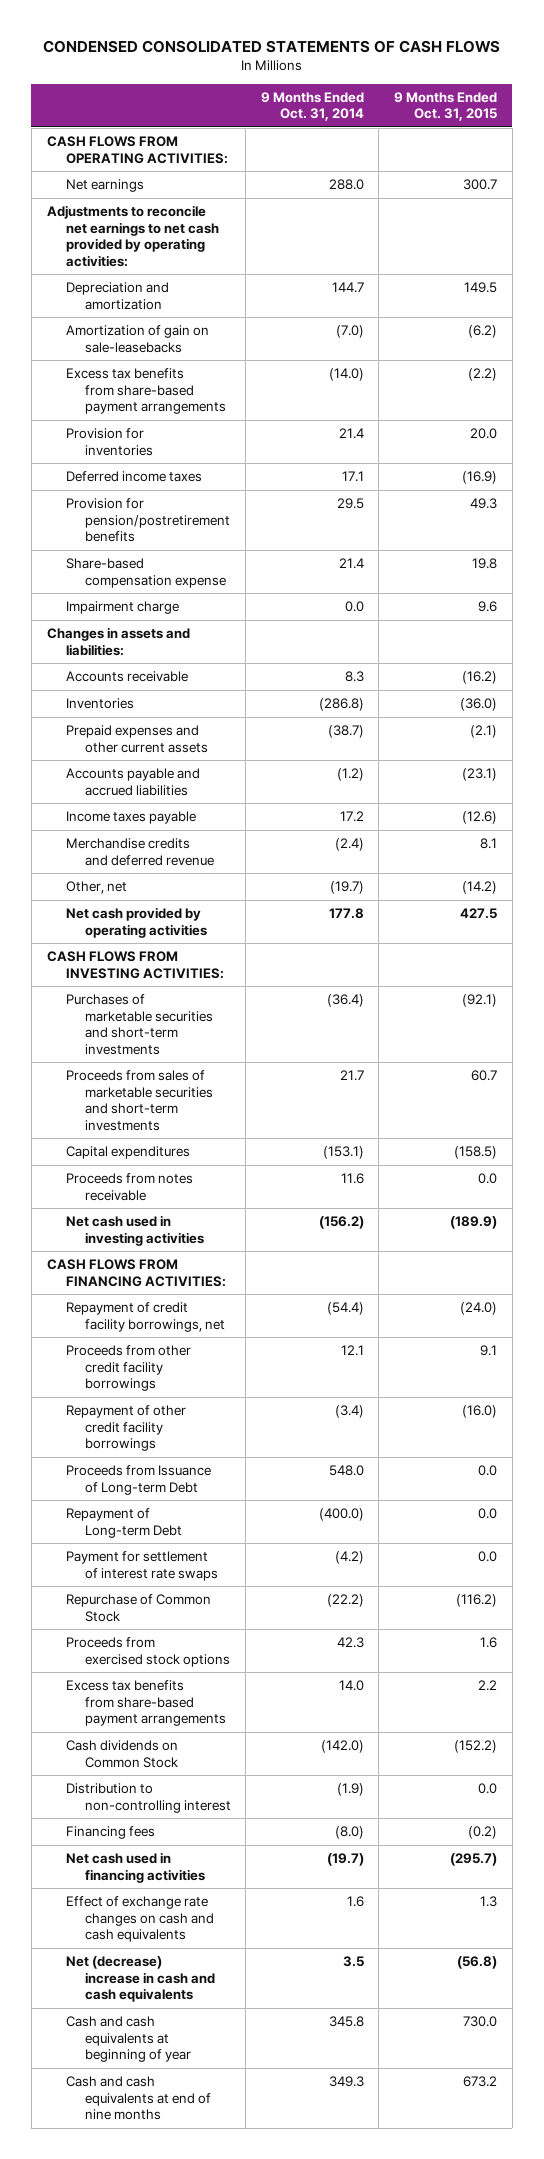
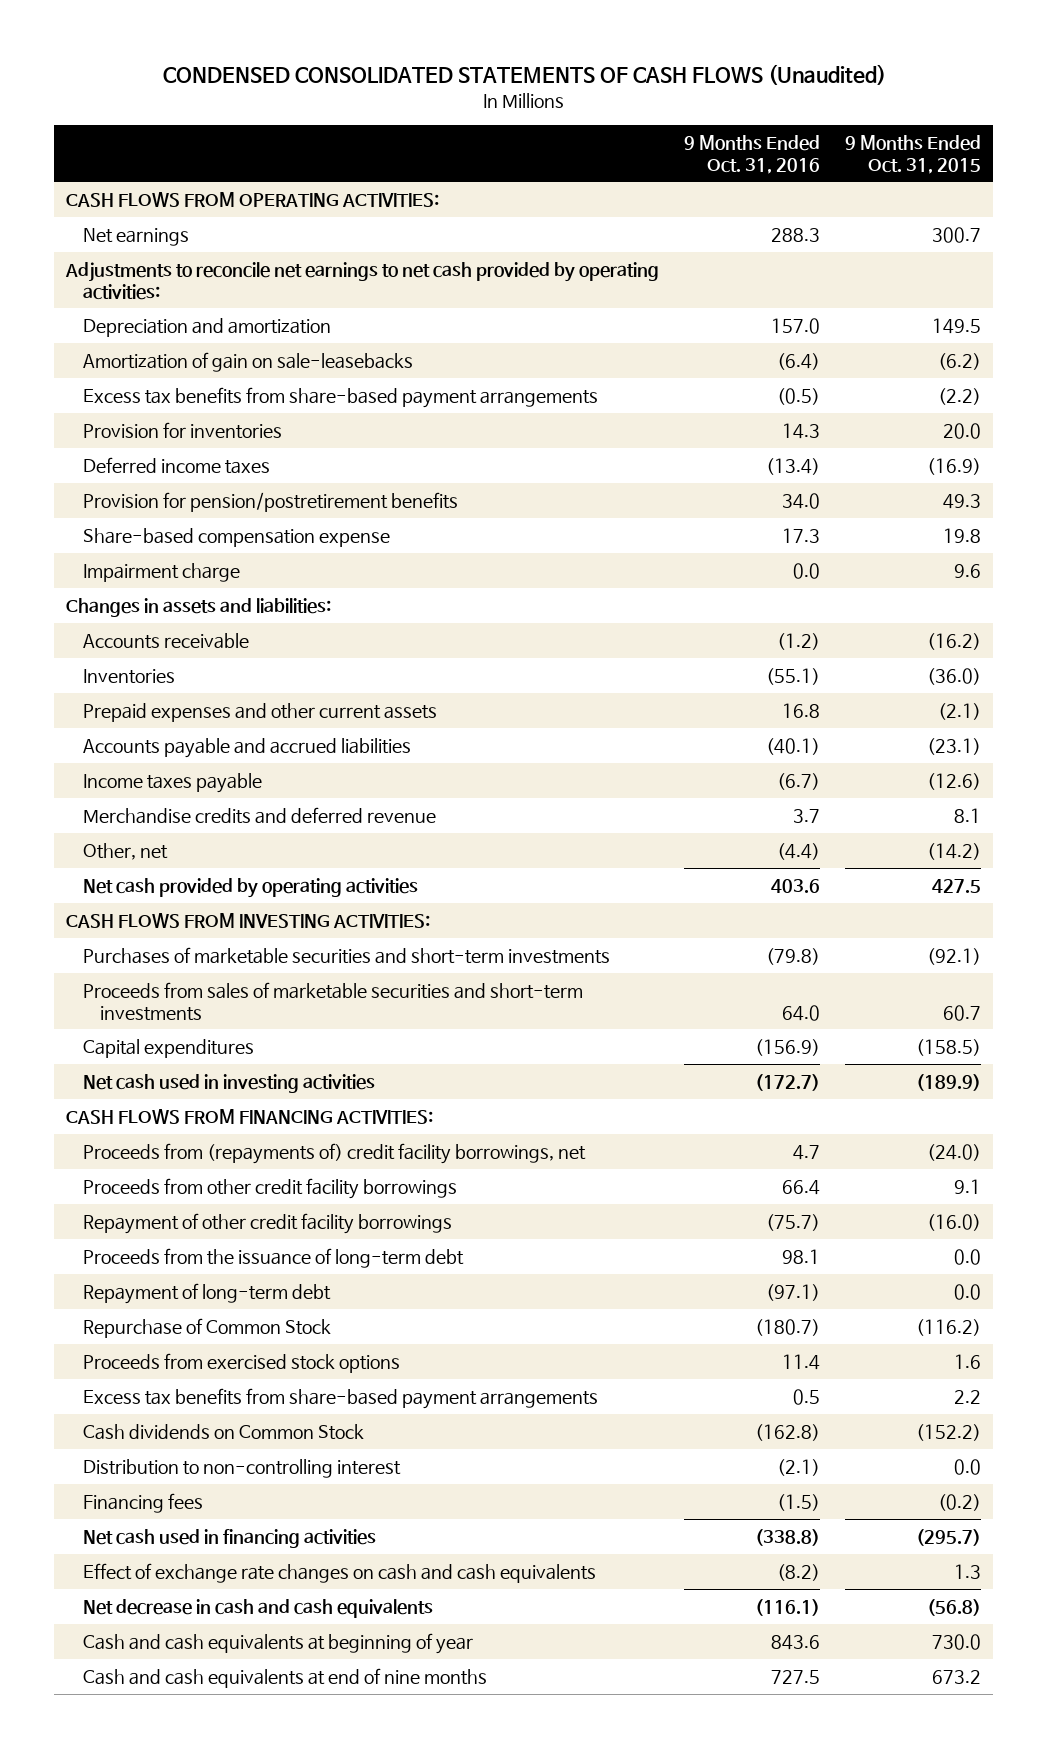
- CONDENSED CONSOLIDATED STATEMENTS OF CASH FLOWS
+ CONDENSED CONSOLIDATED STATEMENTS OF CASH FLOWS (Unaudited)
- | 9 Months Ended Oct. 31, 2014 | 9 Months Ended Oct. 31, 2015
+ | 9 Months Ended Oct. 31, 2016 | 9 Months Ended Oct. 31, 2015
- Proceeds from notes receivable | 11.6 | 0.0
- Repayment of credit facility borrowings, net | (54.4) | (24.0)
+ Proceeds from (repayments of) credit facility borrowings, net | 4.7 | (24.0)
- Proceeds from Issuance of Long-term Debt | 548.0 | 0.0
- Repayment of Long-term Debt | (400.0) | 0.0
- Payment for settlement of interest rate swaps | (4.2) | 0.0
+ Proceeds from the issuance of long-term debt | 98.1 | 0.0
+ Repayment of long-term debt | (97.1) | 0.0
- Net (decrease) increase in cash and cash equivalents | 3.5 | (56.8)
+ Net decrease in cash and cash equivalents | (116.1) | (56.8)

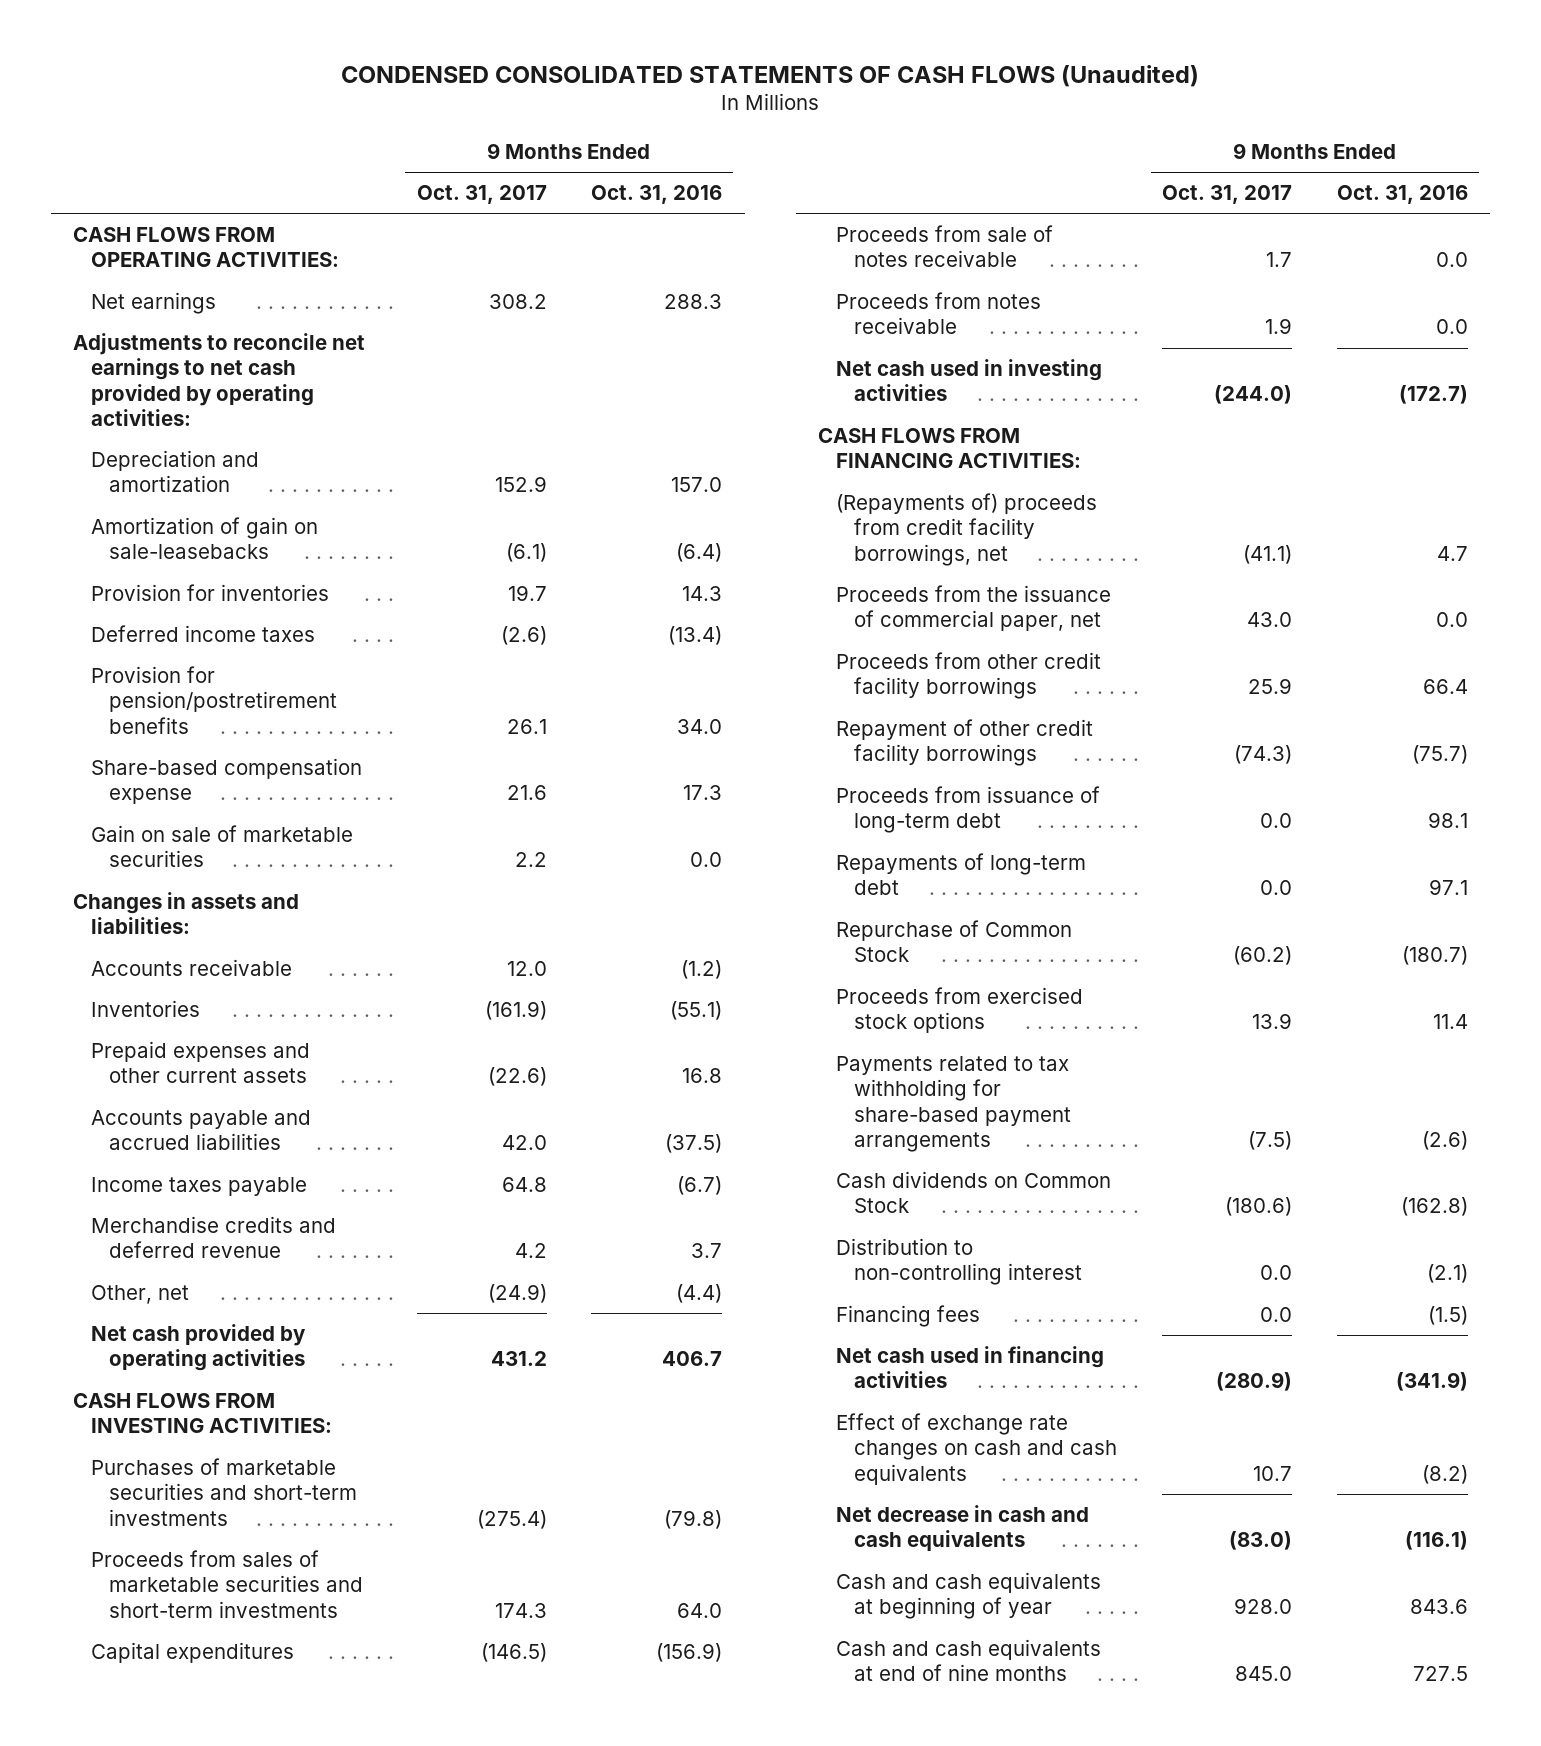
- | 9 Months Ended Oct. 31, 2016 | 9 Months Ended Oct. 31, 2015
+ | 9 Months Ended Oct. 31, 2017 | 9 Months Ended Oct. 31, 2016
- Excess tax benefits from share-based payment arrangements | (0.5) | (2.2)
- Impairment charge | 0.0 | 9.6
+ Gain on sale of marketable securities | 2.2 | 0.0
- Accounts payable and accrued liabilities | (40.1) | (23.1)
+ Accounts payable and accrued liabilities | 42.0 | (37.5)
- Net cash provided by operating activities | 403.6 | 427.5
+ Net cash provided by operating activities | 431.2 | 406.7
+ Proceeds from sale of notes receivable | 1.7 | 0.0
+ Proceeds from notes receivable | 1.9 | 0.0
- Proceeds from (repayments of) credit facility borrowings, net | 4.7 | (24.0)
+ (Repayments of) proceeds from credit facility borrowings, net | (41.1) | 4.7
+ Proceeds from the issuance of commercial paper, net | 43.0 | 0.0
- Proceeds from the issuance of long-term debt | 98.1 | 0.0
- Repayment of long-term debt | (97.1) | 0.0
+ Proceeds from issuance of long-term debt | 0.0 | 98.1
+ Repayments of long-term debt | 0.0 | 97.1
- Excess tax benefits from share-based payment arrangements | 0.5 | 2.2
+ Payments related to tax withholding for share-based payment arrangements | (7.5) | (2.6)
- Net cash used in financing activities | (338.8) | (295.7)
+ Net cash used in financing activities | (280.9) | (341.9)

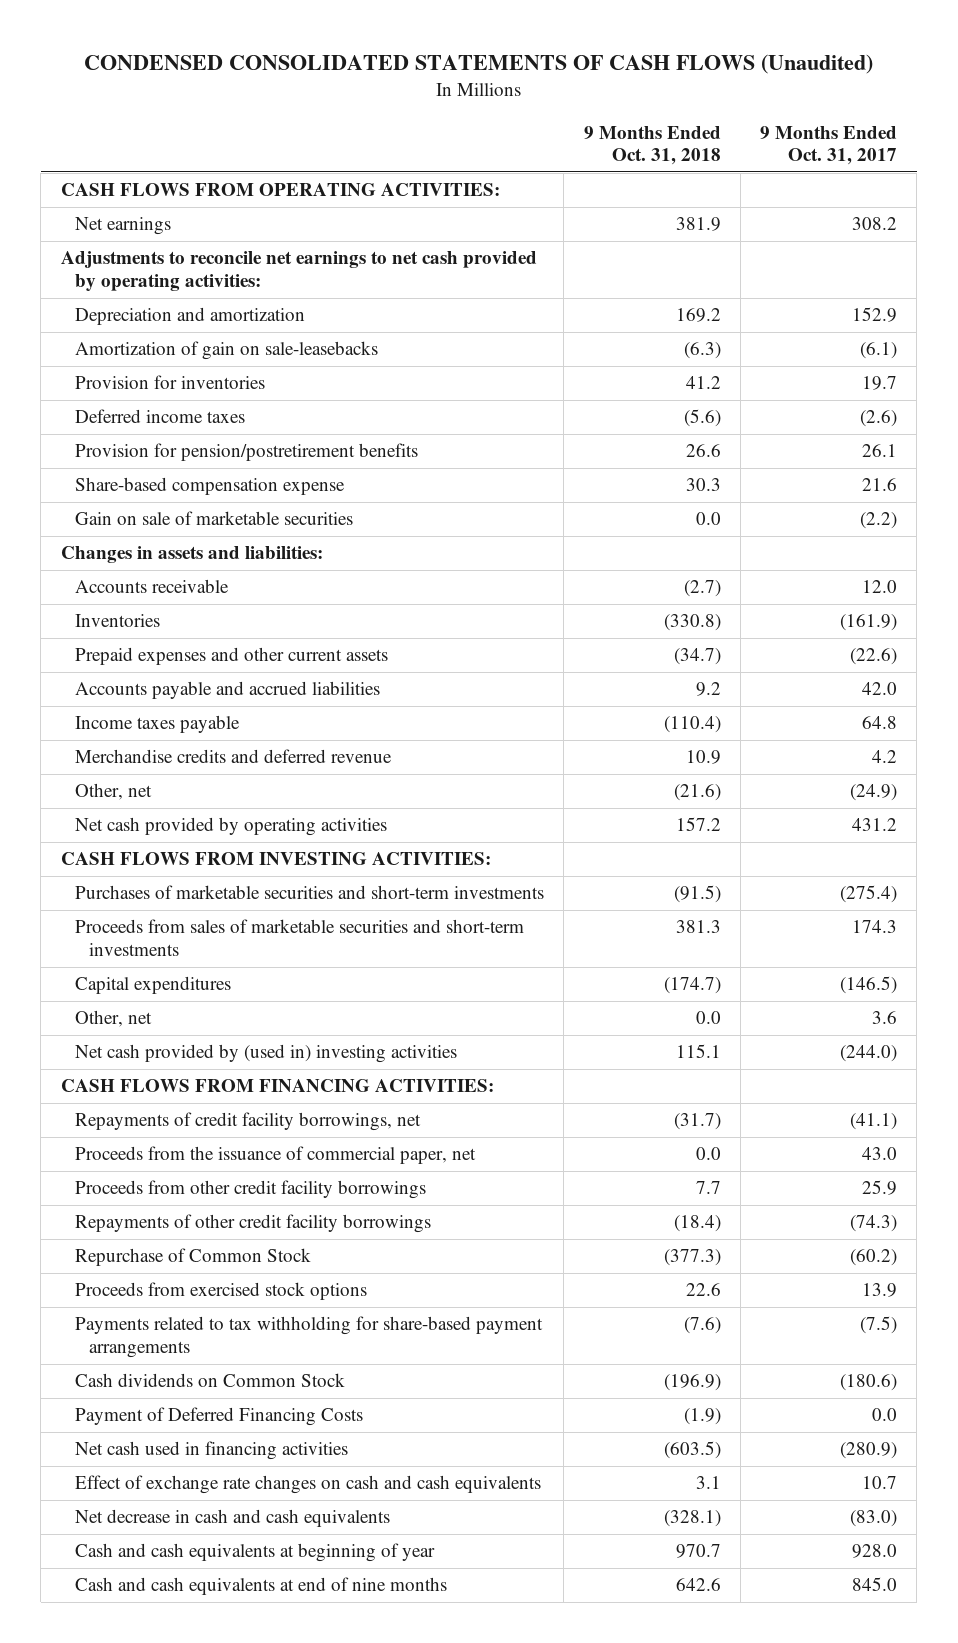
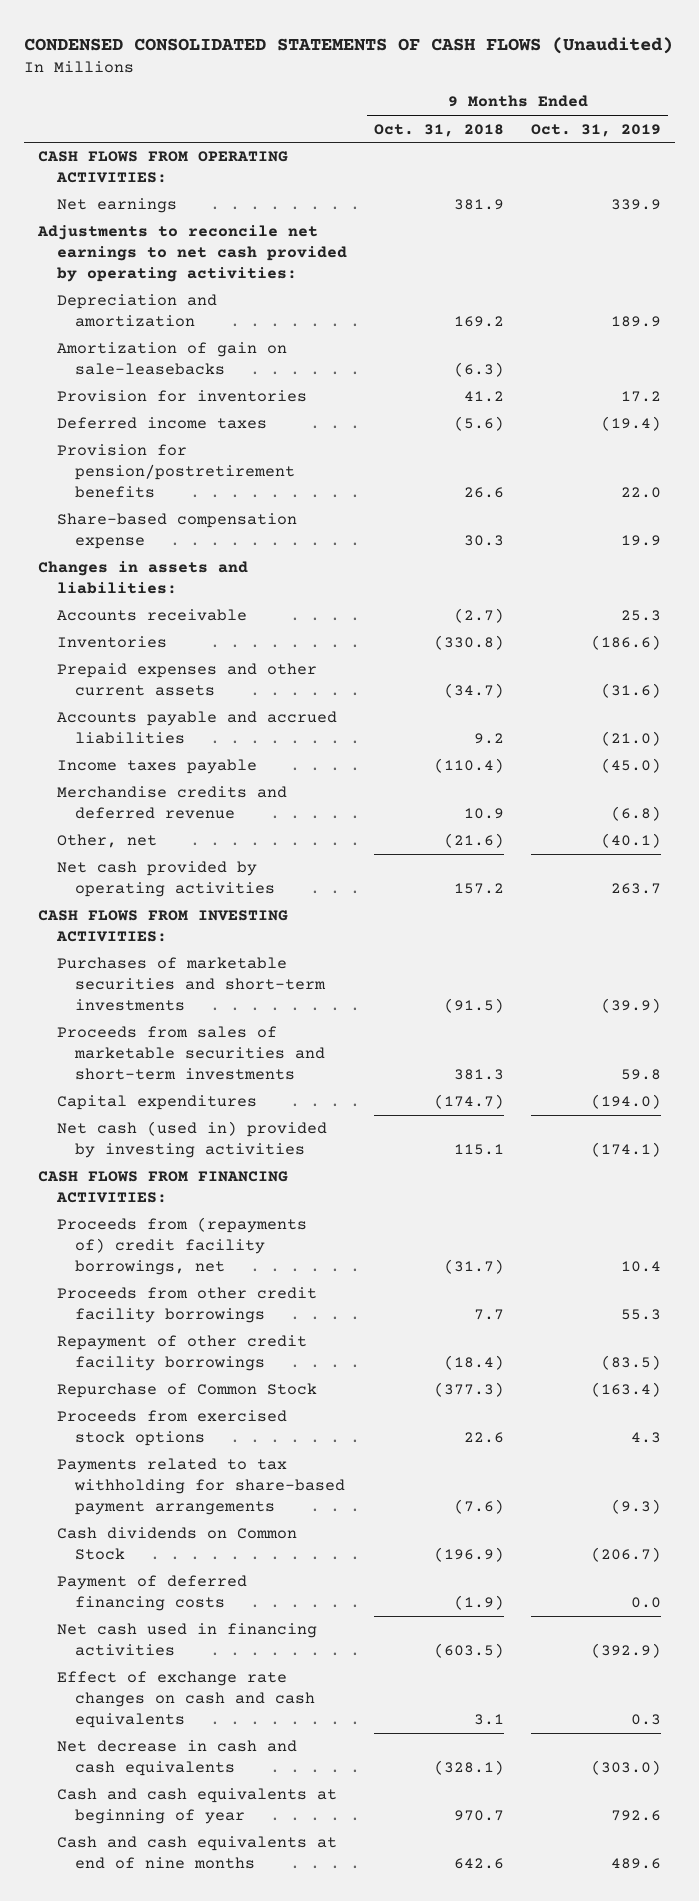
- | 9 Months Ended Oct. 31, 2018 | 9 Months Ended Oct. 31, 2017
+ | 9 Months Ended Oct. 31, 2018 | 9 Months Ended Oct. 31, 2019
- Gain on sale of marketable securities | 0.0 | (2.2)
- Other, net | 0.0 | 3.6
- Net cash provided by (used in) investing activities | 115.1 | (244.0)
+ Net cash (used in) provided by investing activities | 115.1 | (174.1)
- Repayments of credit facility borrowings, net | (31.7) | (41.1)
- Proceeds from the issuance of commercial paper, net | 0.0 | 43.0
+ Proceeds from (repayments of) credit facility borrowings, net | (31.7) | 10.4
- Repayments of other credit facility borrowings | (18.4) | (74.3)
+ Repayment of other credit facility borrowings | (18.4) | (83.5)
- Payment of Deferred Financing Costs | (1.9) | 0.0
+ Payment of deferred financing costs | (1.9) | 0.0

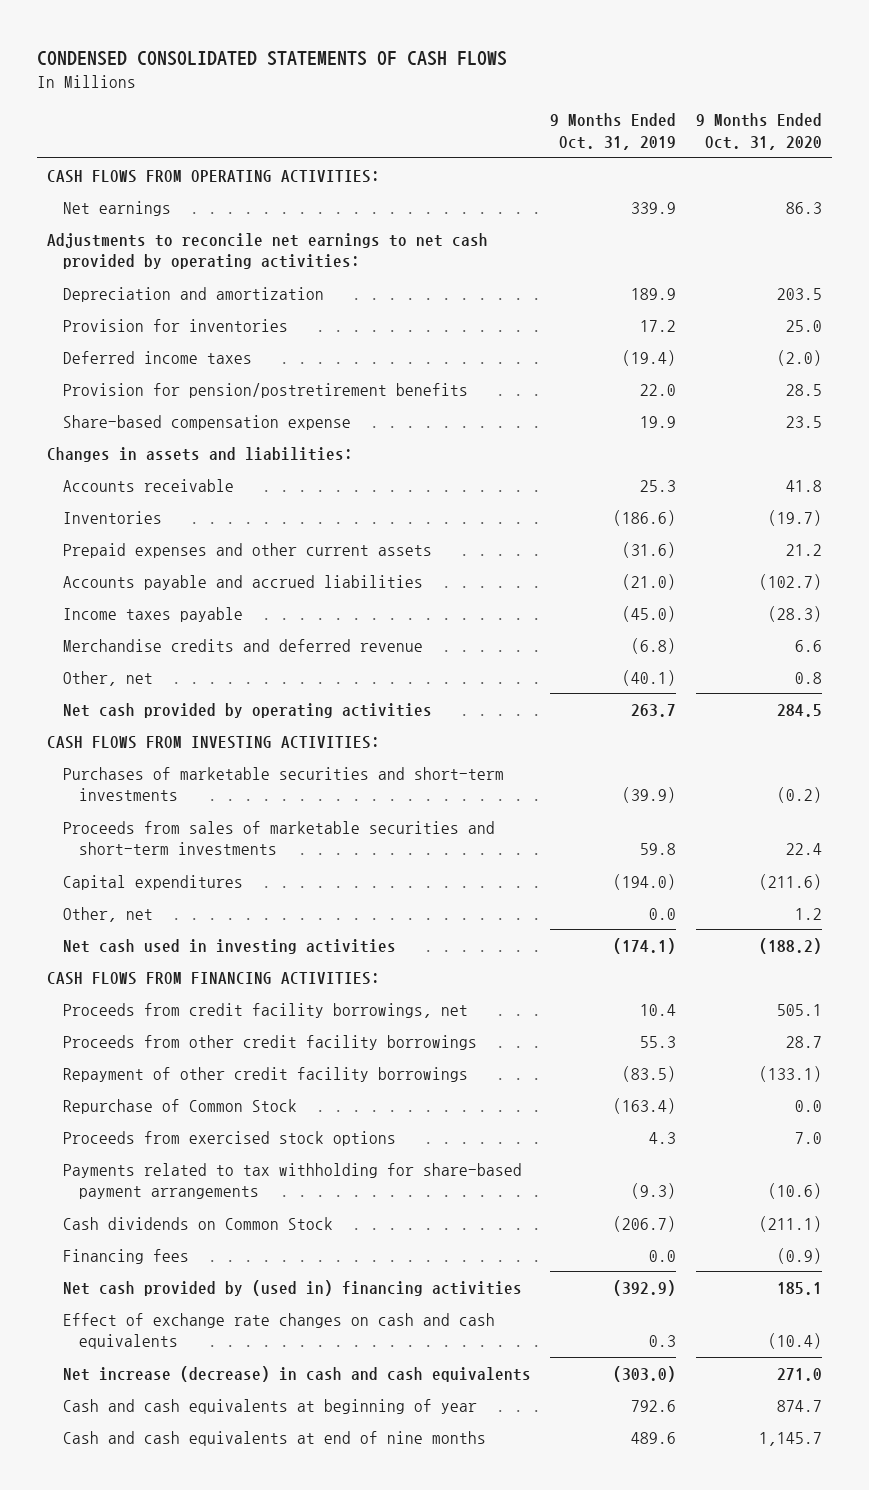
- CONDENSED CONSOLIDATED STATEMENTS OF CASH FLOWS (Unaudited)
+ CONDENSED CONSOLIDATED STATEMENTS OF CASH FLOWS
- | 9 Months Ended Oct. 31, 2018 | 9 Months Ended Oct. 31, 2019
+ | 9 Months Ended Oct. 31, 2019 | 9 Months Ended Oct. 31, 2020
- Amortization of gain on sale-leasebacks | (6.3) |
- Net cash (used in) provided by investing activities | 115.1 | (174.1)
+ Other, net | 0.0 | 1.2
+ Net cash used in investing activities | (174.1) | (188.2)
- Proceeds from (repayments of) credit facility borrowings, net | (31.7) | 10.4
+ Proceeds from credit facility borrowings, net | 10.4 | 505.1
- Payment of deferred financing costs | (1.9) | 0.0
- Net cash used in financing activities | (603.5) | (392.9)
+ Financing fees | 0.0 | (0.9)
+ Net cash provided by (used in) financing activities | (392.9) | 185.1
- Net decrease in cash and cash equivalents | (328.1) | (303.0)
+ Net increase (decrease) in cash and cash equivalents | (303.0) | 271.0

